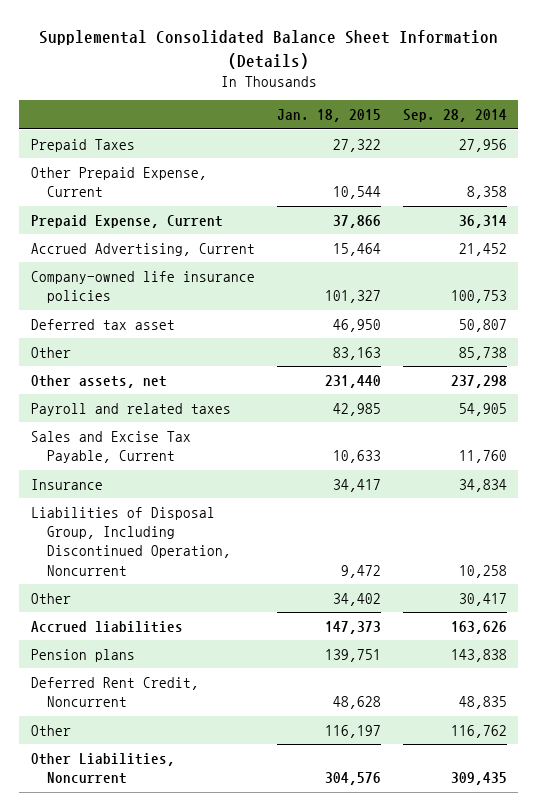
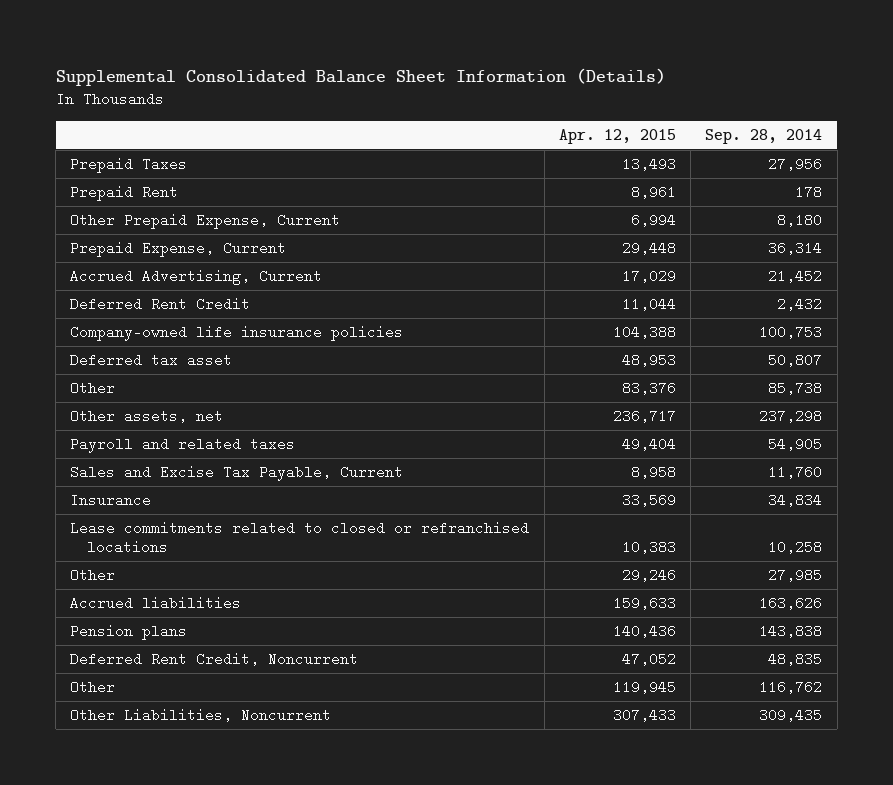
- | Jan. 18, 2015 | Sep. 28, 2014
+ | Apr. 12, 2015 | Sep. 28, 2014
- Other Prepaid Expense, Current | 10,544 | 8,358
+ Prepaid Rent | 8,961 | 178
+ Other Prepaid Expense, Current | 6,994 | 8,180
+ Deferred Rent Credit | 11,044 | 2,432
- Liabilities of Disposal Group, Including Discontinued Operation, Noncurrent | 9,472 | 10,258
- Other | 34,402 | 30,417
+ Lease commitments related to closed or refranchised locations | 10,383 | 10,258
+ Other | 29,246 | 27,985

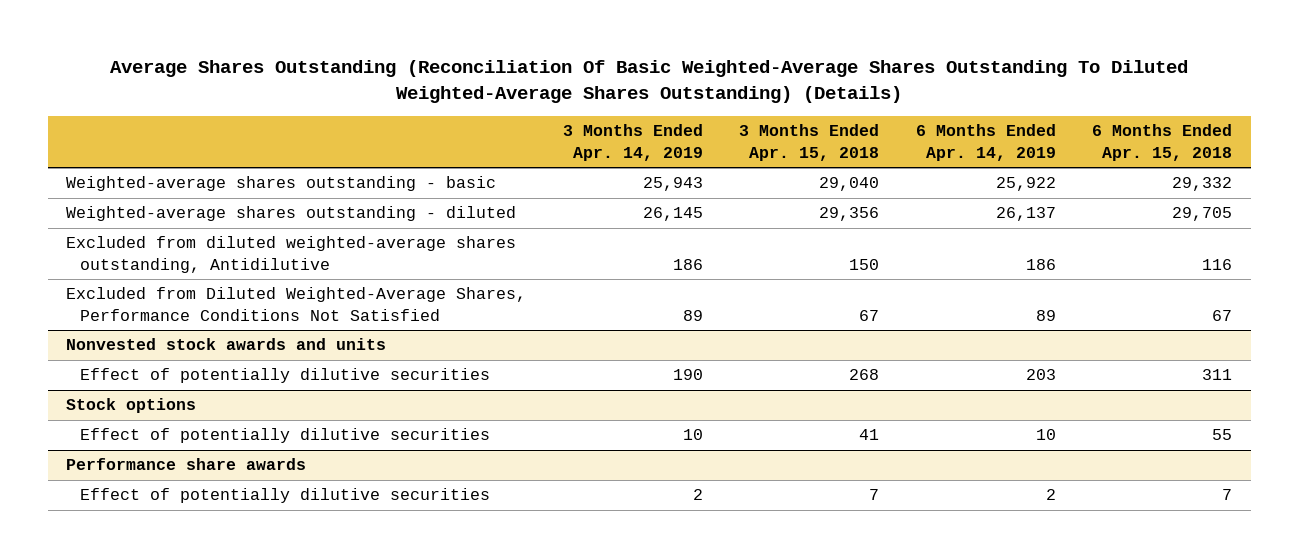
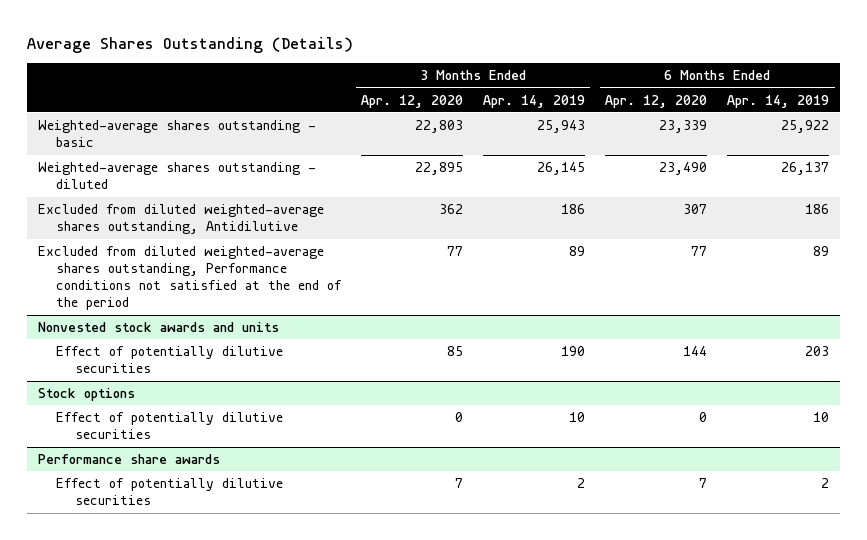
- Average Shares Outstanding (Reconciliation Of Basic Weighted-Average Shares Outstanding To Diluted Weighted-Average Shares Outstanding) (Details)
+ Average Shares Outstanding (Details)
- | 3 Months Ended Apr. 14, 2019 | 3 Months Ended Apr. 15, 2018 | 6 Months Ended Apr. 14, 2019 | 6 Months Ended Apr. 15, 2018
+ | 3 Months Ended Apr. 12, 2020 | 3 Months Ended Apr. 14, 2019 | 6 Months Ended Apr. 12, 2020 | 6 Months Ended Apr. 14, 2019
- Excluded from Diluted Weighted-Average Shares, Performance Conditions Not Satisfied | 89 | 67 | 89 | 67
+ Excluded from diluted weighted-average shares outstanding, Performance conditions not satisfied at the end of the period | 77 | 89 | 77 | 89

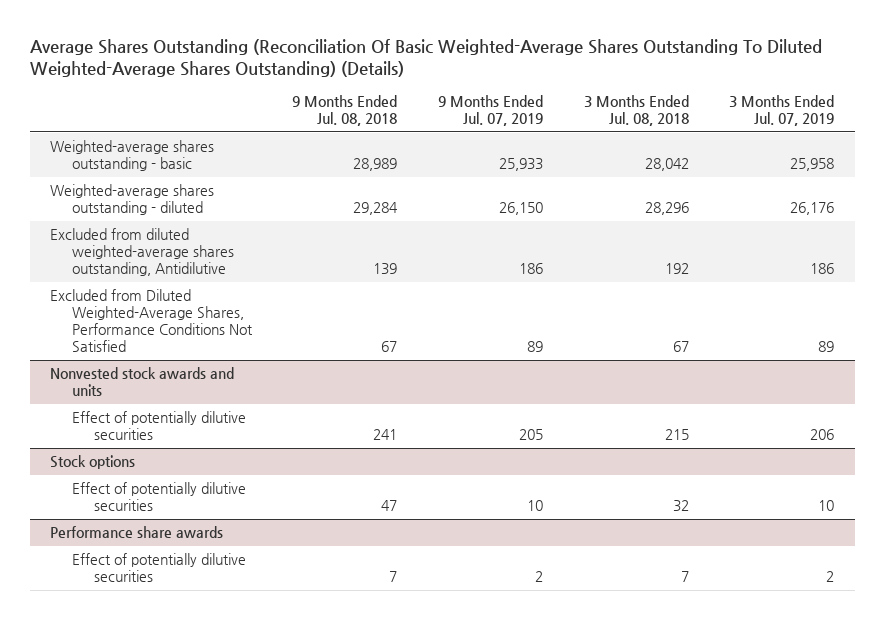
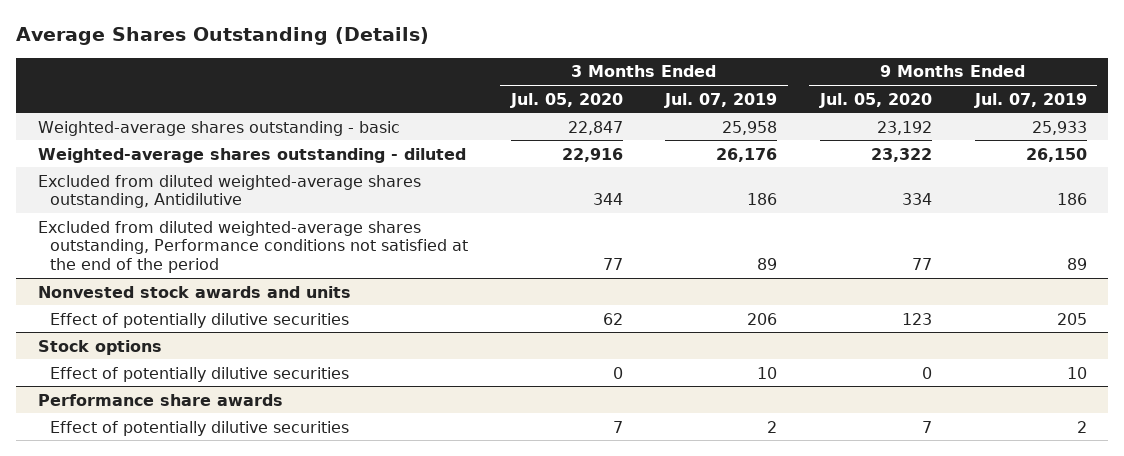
- Average Shares Outstanding (Reconciliation Of Basic Weighted-Average Shares Outstanding To Diluted Weighted-Average Shares Outstanding) (Details)
+ Average Shares Outstanding (Details)
- | 9 Months Ended Jul. 08, 2018 | 9 Months Ended Jul. 07, 2019 | 3 Months Ended Jul. 08, 2018 | 3 Months Ended Jul. 07, 2019
+ | 3 Months Ended Jul. 05, 2020 | 3 Months Ended Jul. 07, 2019 | 9 Months Ended Jul. 05, 2020 | 9 Months Ended Jul. 07, 2019
- Excluded from Diluted Weighted-Average Shares, Performance Conditions Not Satisfied | 67 | 89 | 67 | 89
+ Excluded from diluted weighted-average shares outstanding, Performance conditions not satisfied at the end of the period | 77 | 89 | 77 | 89

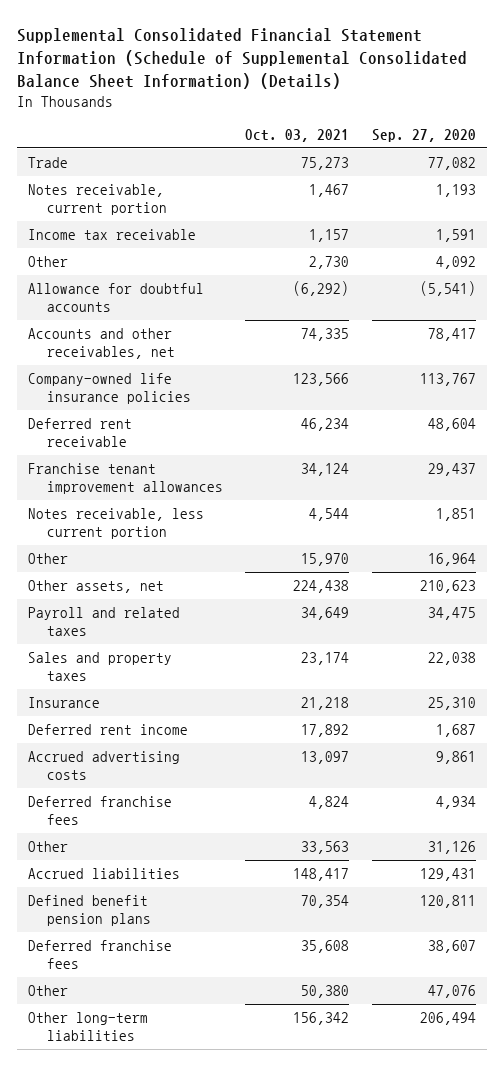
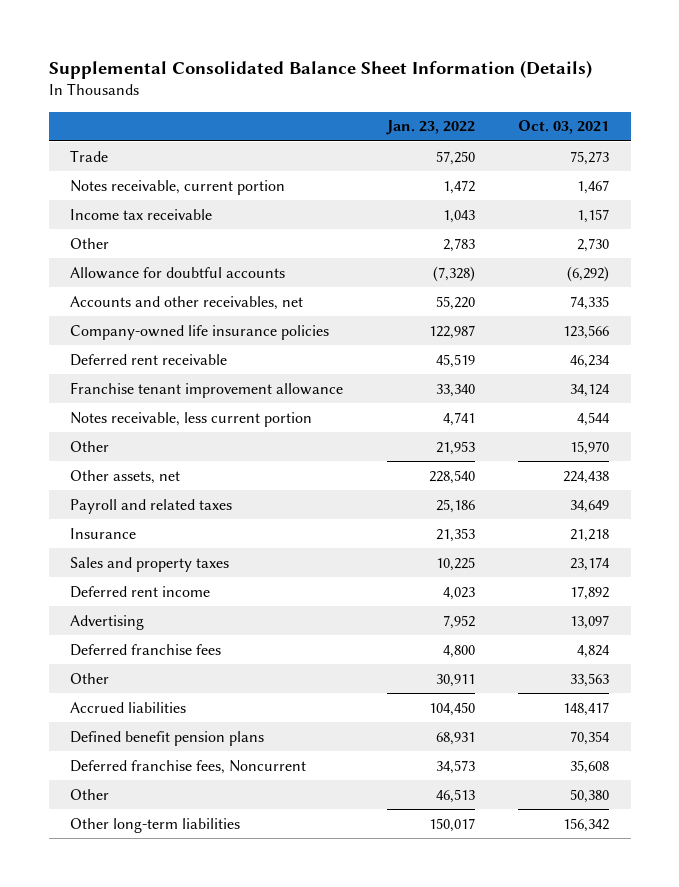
- Supplemental Consolidated Financial Statement Information (Schedule of Supplemental Consolidated Balance Sheet Information) (Details)
+ Supplemental Consolidated Balance Sheet Information (Details)
- | Oct. 03, 2021 | Sep. 27, 2020
+ | Jan. 23, 2022 | Oct. 03, 2021
- Franchise tenant improvement allowances | 34,124 | 29,437
+ Franchise tenant improvement allowance | 33,340 | 34,124
moved down: Sales and property taxes | 10,225 | 23,174
- Accrued advertising costs | 13,097 | 9,861
+ Advertising | 7,952 | 13,097
- Deferred franchise fees | 35,608 | 38,607
+ Deferred franchise fees, Noncurrent | 34,573 | 35,608

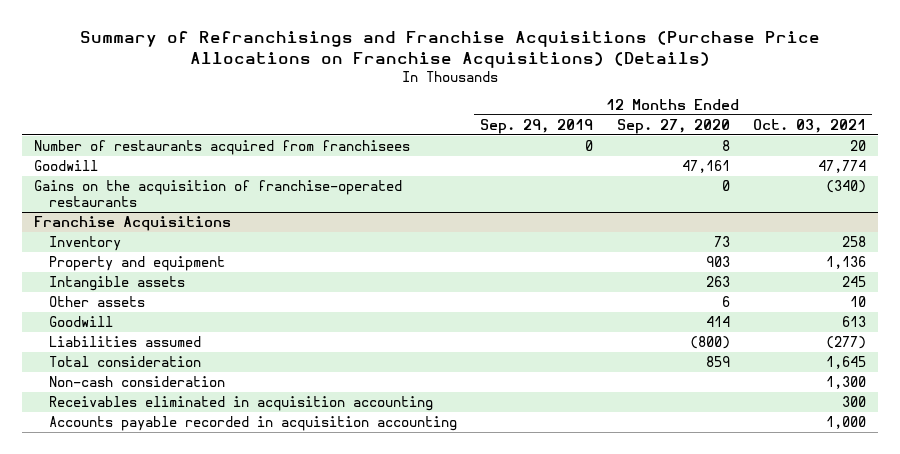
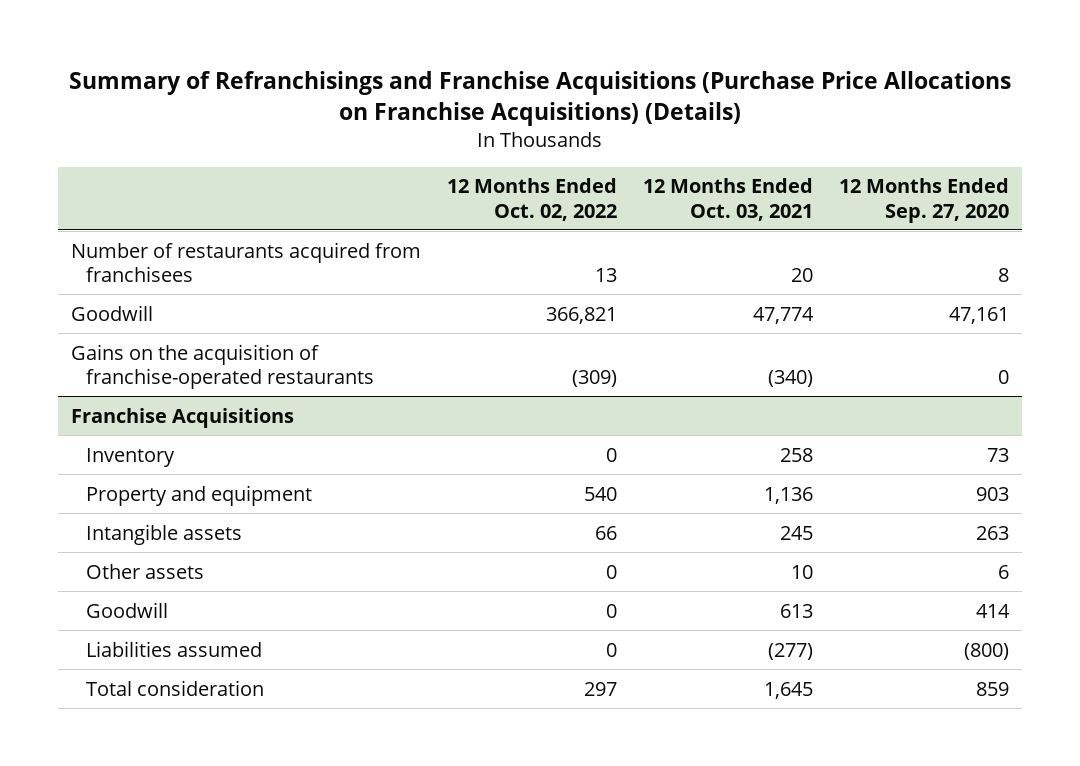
- | 12 Months Ended Sep. 29, 2019 | 12 Months Ended Sep. 27, 2020 | 12 Months Ended Oct. 03, 2021
+ | 12 Months Ended Oct. 02, 2022 | 12 Months Ended Oct. 03, 2021 | 12 Months Ended Sep. 27, 2020
@ Franchise Acquisitions
- Non-cash consideration | | | 1,300
- Receivables eliminated in acquisition accounting | | | 300
- Accounts payable recorded in acquisition accounting | | | 1,000

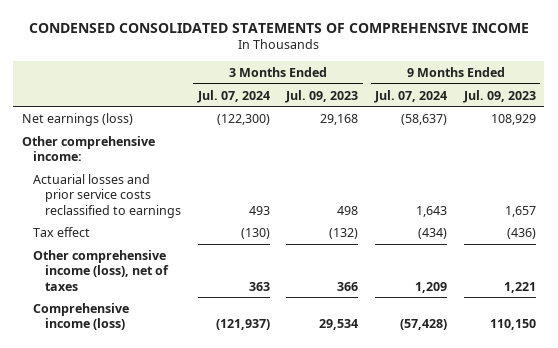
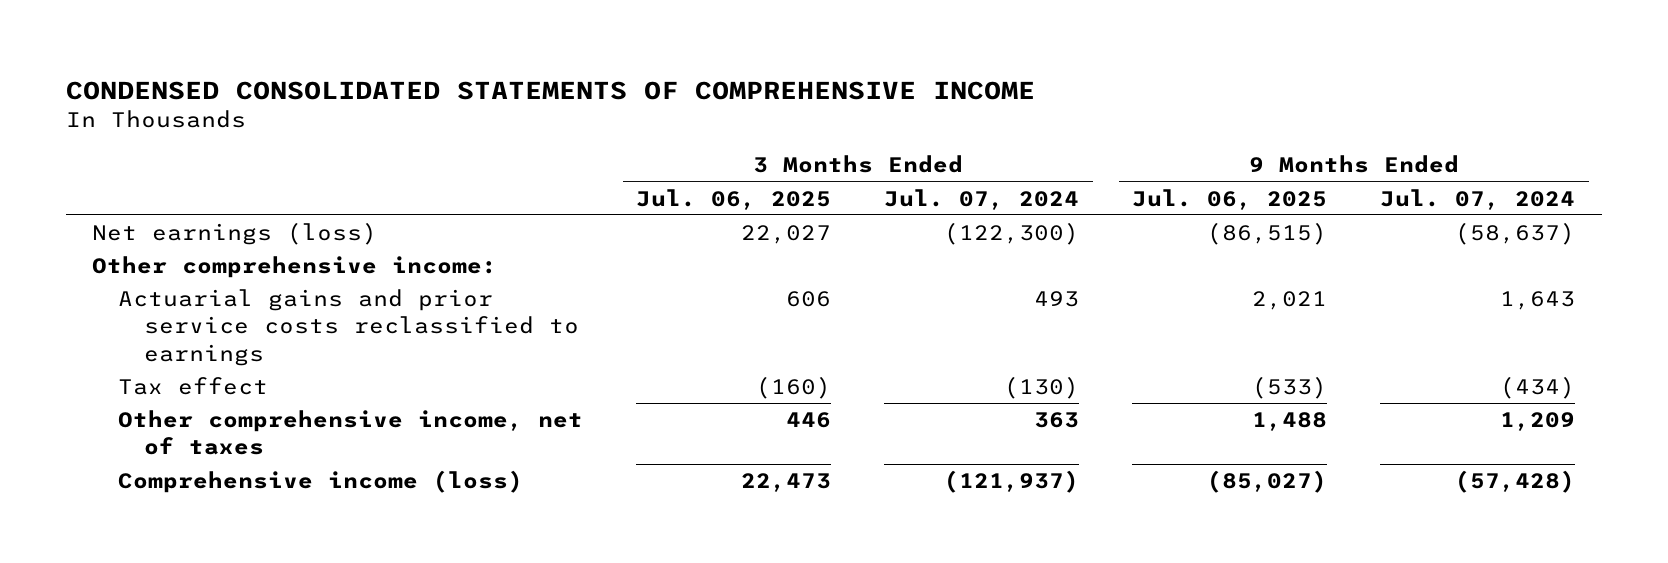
- | 3 Months Ended Jul. 07, 2024 | 3 Months Ended Jul. 09, 2023 | 9 Months Ended Jul. 07, 2024 | 9 Months Ended Jul. 09, 2023
+ | 3 Months Ended Jul. 06, 2025 | 3 Months Ended Jul. 07, 2024 | 9 Months Ended Jul. 06, 2025 | 9 Months Ended Jul. 07, 2024
- Actuarial losses and prior service costs reclassified to earnings | 493 | 498 | 1,643 | 1,657
+ Actuarial gains and prior service costs reclassified to earnings | 606 | 493 | 2,021 | 1,643
- Other comprehensive income (loss), net of taxes | 363 | 366 | 1,209 | 1,221
+ Other comprehensive income, net of taxes | 446 | 363 | 1,488 | 1,209

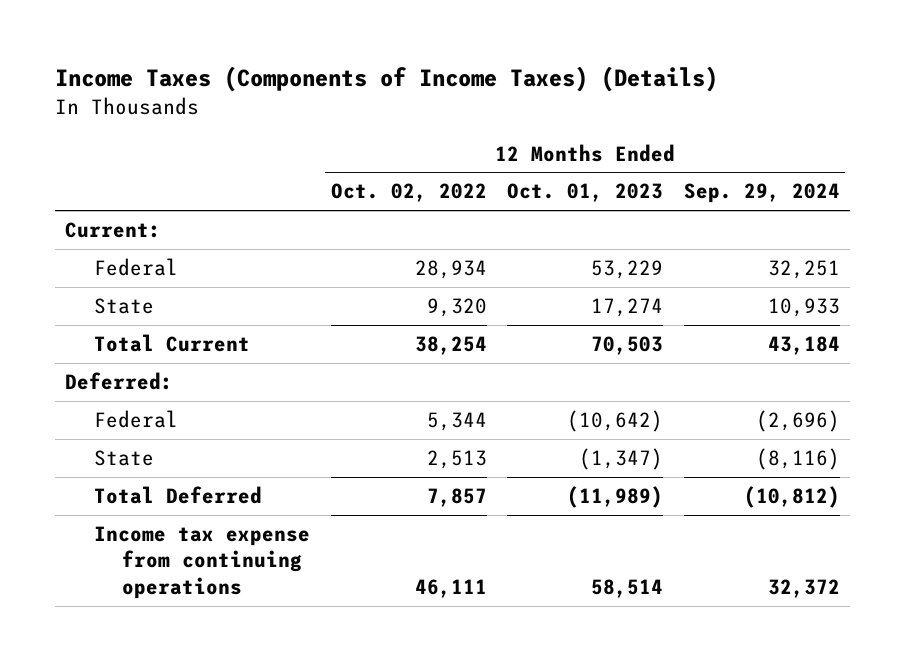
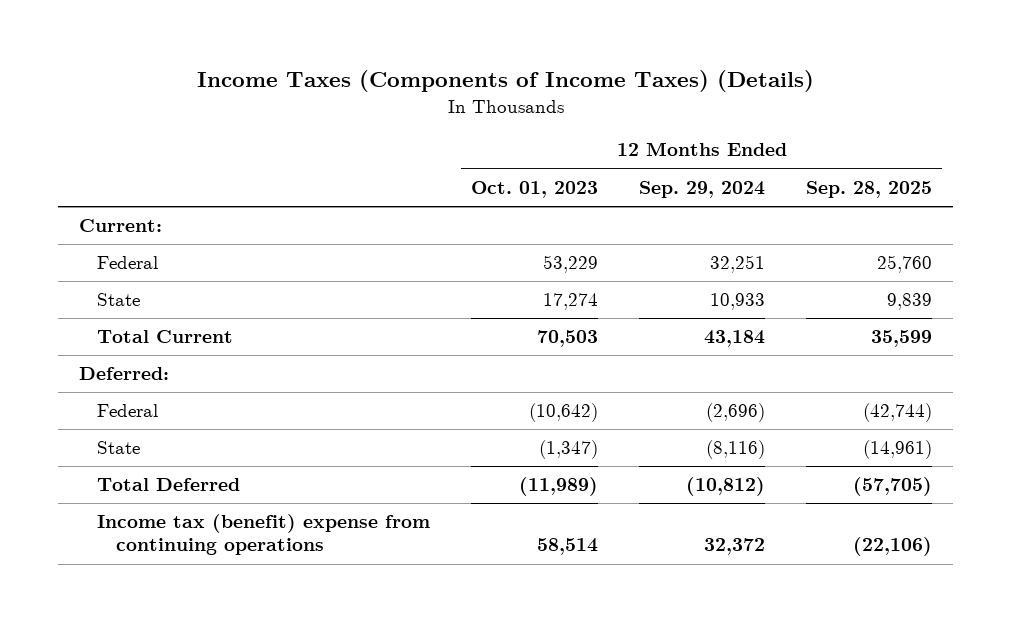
- | 12 Months Ended Oct. 02, 2022 | 12 Months Ended Oct. 01, 2023 | 12 Months Ended Sep. 29, 2024
+ | 12 Months Ended Oct. 01, 2023 | 12 Months Ended Sep. 29, 2024 | 12 Months Ended Sep. 28, 2025
- Income tax expense from continuing operations | 46,111 | 58,514 | 32,372
+ Income tax (benefit) expense from continuing operations | 58,514 | 32,372 | (22,106)

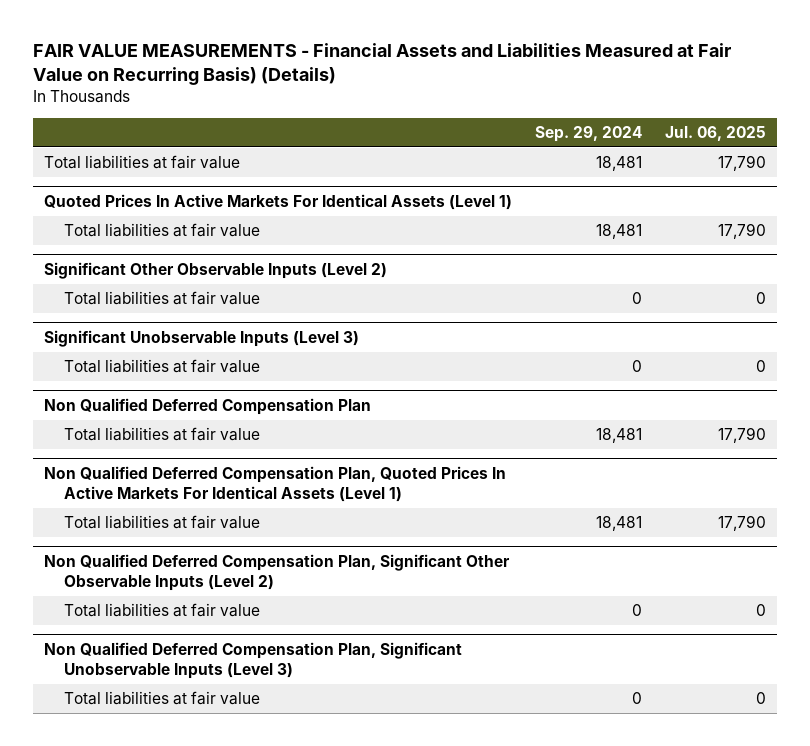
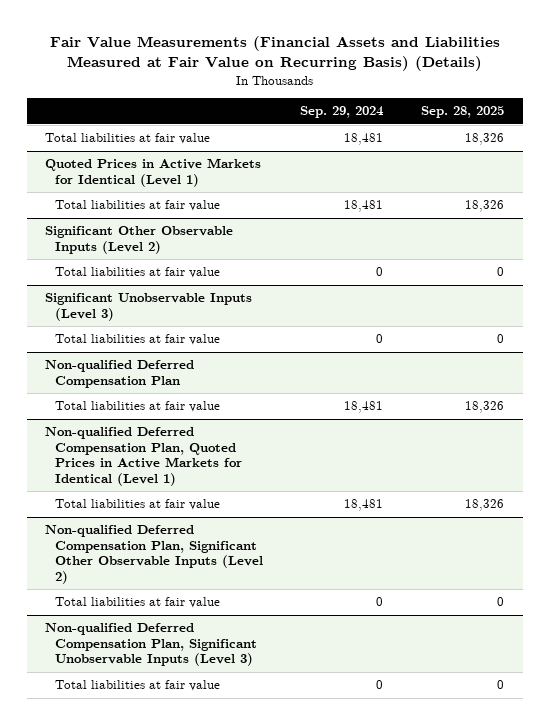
- FAIR VALUE MEASUREMENTS - Financial Assets and Liabilities Measured at Fair Value on Recurring Basis) (Details)
+ Fair Value Measurements (Financial Assets and Liabilities Measured at Fair Value on Recurring Basis) (Details)
- | Sep. 29, 2024 | Jul. 06, 2025
+ | Sep. 29, 2024 | Sep. 28, 2025
- Quoted Prices In Active Markets For Identical Assets (Level 1)
+ Quoted Prices in Active Markets for Identical (Level 1)
- Non Qualified Deferred Compensation Plan
+ Non-qualified Deferred Compensation Plan
- Non Qualified Deferred Compensation Plan, Quoted Prices In Active Markets For Identical Assets (Level 1)
+ Non-qualified Deferred Compensation Plan, Quoted Prices in Active Markets for Identical (Level 1)
- Non Qualified Deferred Compensation Plan, Significant Other Observable Inputs (Level 2)
+ Non-qualified Deferred Compensation Plan, Significant Other Observable Inputs (Level 2)
- Non Qualified Deferred Compensation Plan, Significant Unobservable Inputs (Level 3)
+ Non-qualified Deferred Compensation Plan, Significant Unobservable Inputs (Level 3)

